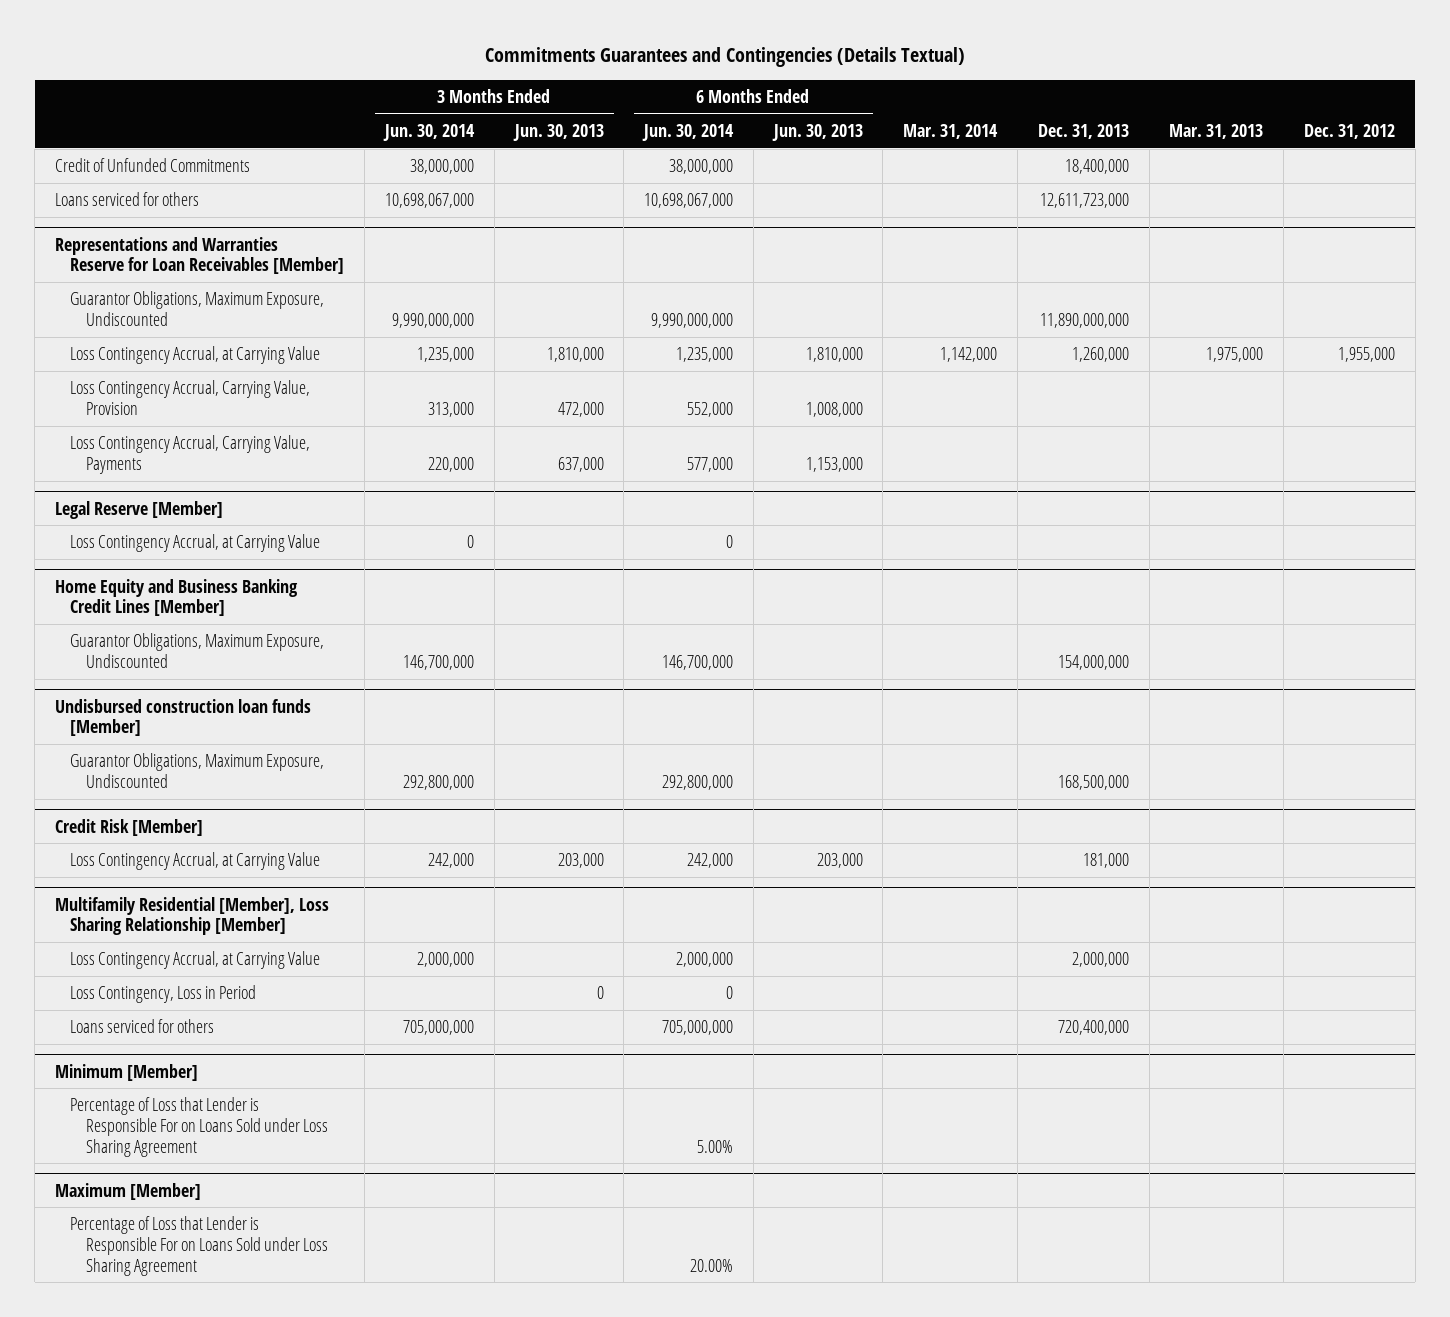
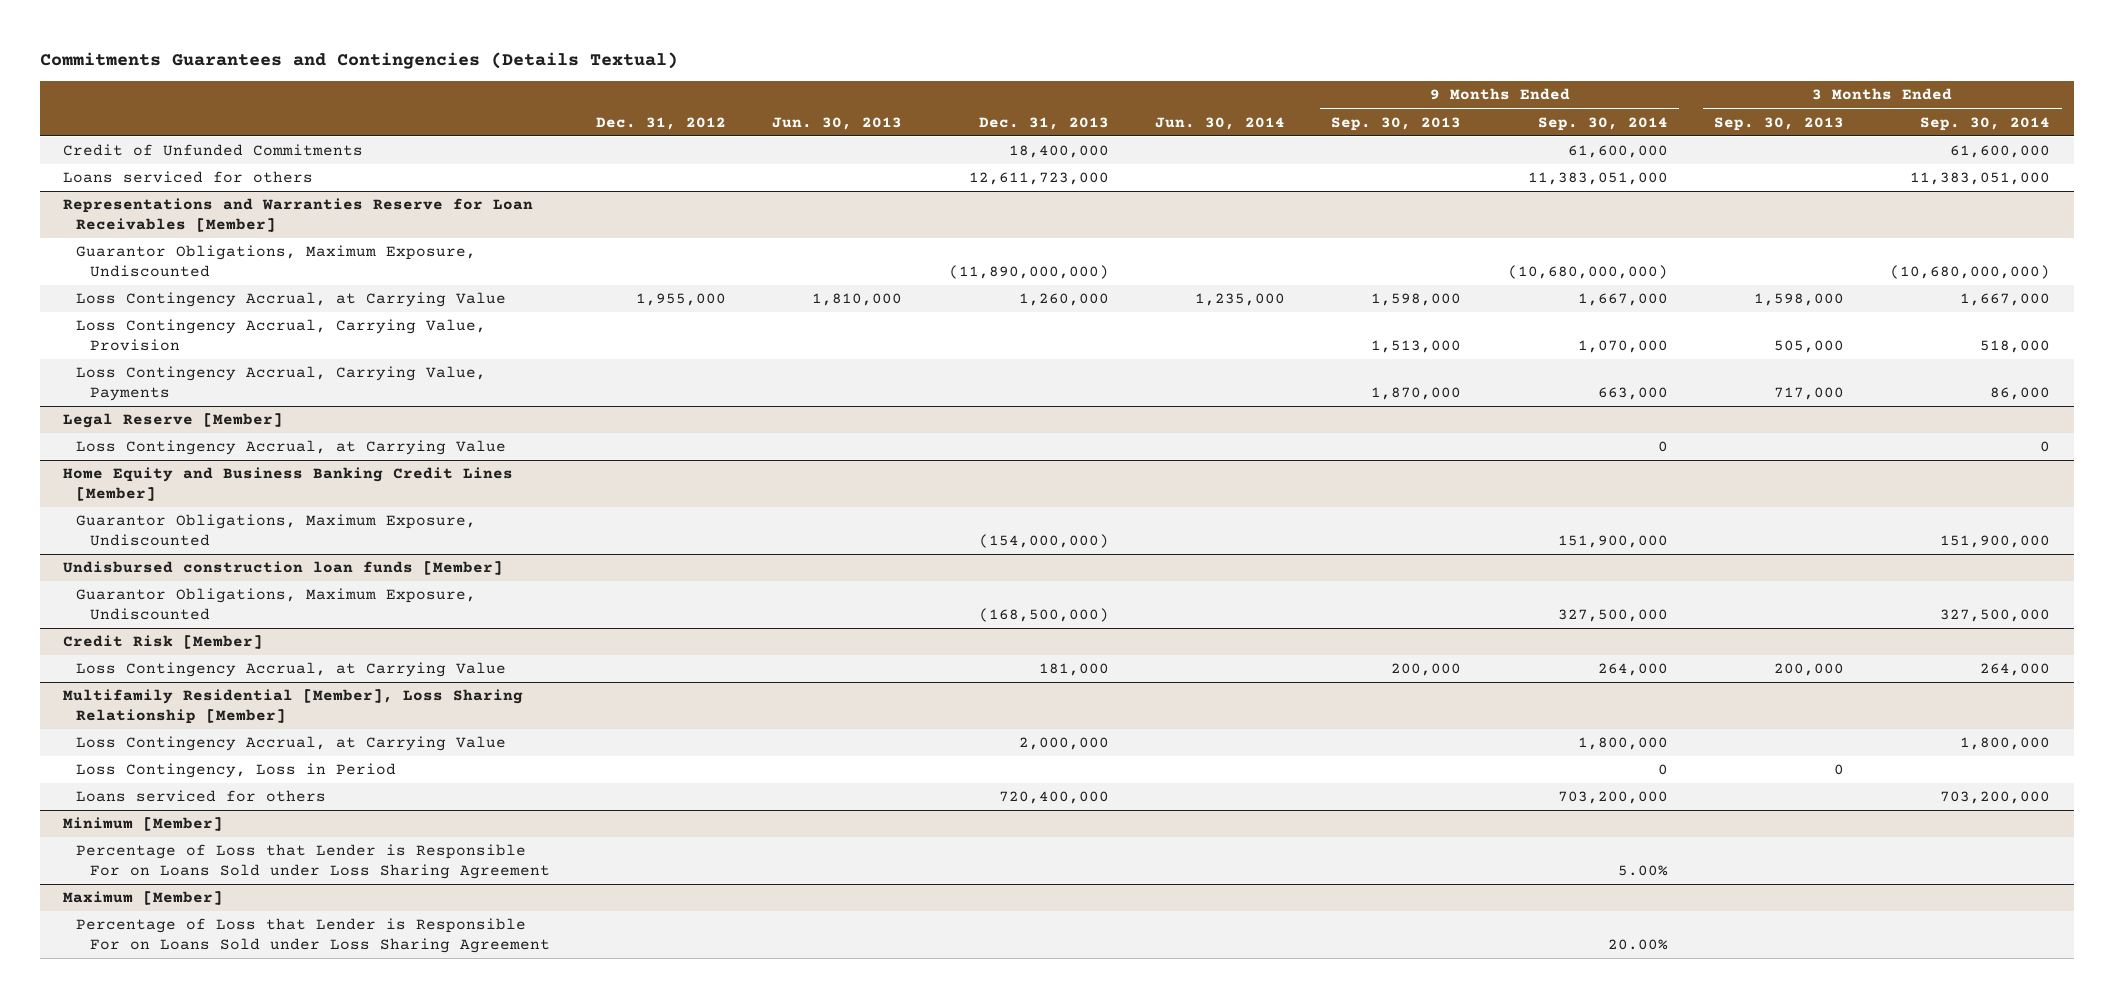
- | 3 Months Ended Jun. 30, 2014 | 3 Months Ended Jun. 30, 2013 | 6 Months Ended Jun. 30, 2014 | 6 Months Ended Jun. 30, 2013 | Mar. 31, 2014 | Dec. 31, 2013 | Mar. 31, 2013 | Dec. 31, 2012
+ | Dec. 31, 2012 | Jun. 30, 2013 | Dec. 31, 2013 | Jun. 30, 2014 | 9 Months Ended Sep. 30, 2013 | 9 Months Ended Sep. 30, 2014 | 3 Months Ended Sep. 30, 2013 | 3 Months Ended Sep. 30, 2014
@ Representations and Warranties Reserve for Loan Receivables [Member]
- Guarantor Obligations, Maximum Exposure, Undiscounted | 9,990,000,000 | | 9,990,000,000 | | | 11,890,000,000 | |
+ Guarantor Obligations, Maximum Exposure, Undiscounted | | | (11,890,000,000) | | | (10,680,000,000) | | (10,680,000,000)
@ Home Equity and Business Banking Credit Lines [Member]
- Guarantor Obligations, Maximum Exposure, Undiscounted | 146,700,000 | | 146,700,000 | | | 154,000,000 | |
+ Guarantor Obligations, Maximum Exposure, Undiscounted | | | (154,000,000) | | | 151,900,000 | | 151,900,000
@ Undisbursed construction loan funds [Member]
- Guarantor Obligations, Maximum Exposure, Undiscounted | 292,800,000 | | 292,800,000 | | | 168,500,000 | |
+ Guarantor Obligations, Maximum Exposure, Undiscounted | | | (168,500,000) | | | 327,500,000 | | 327,500,000

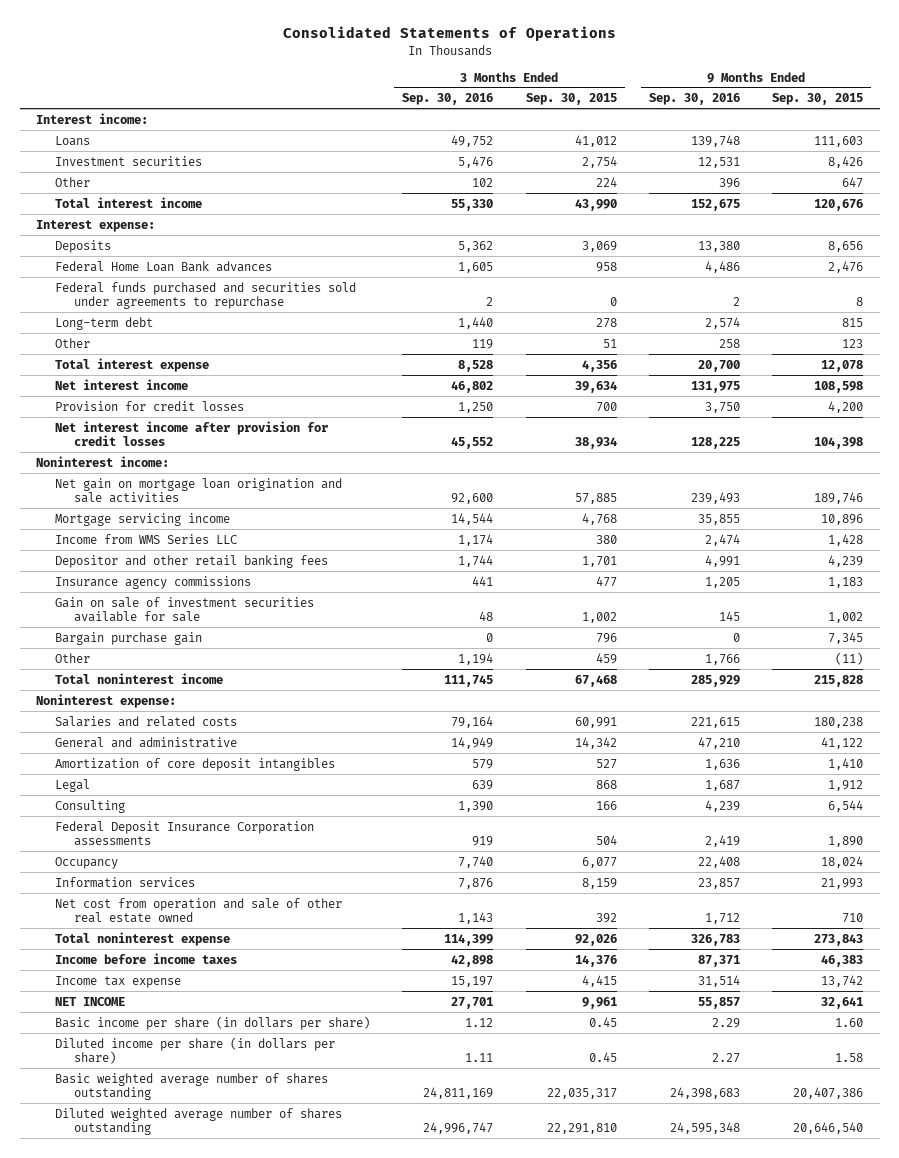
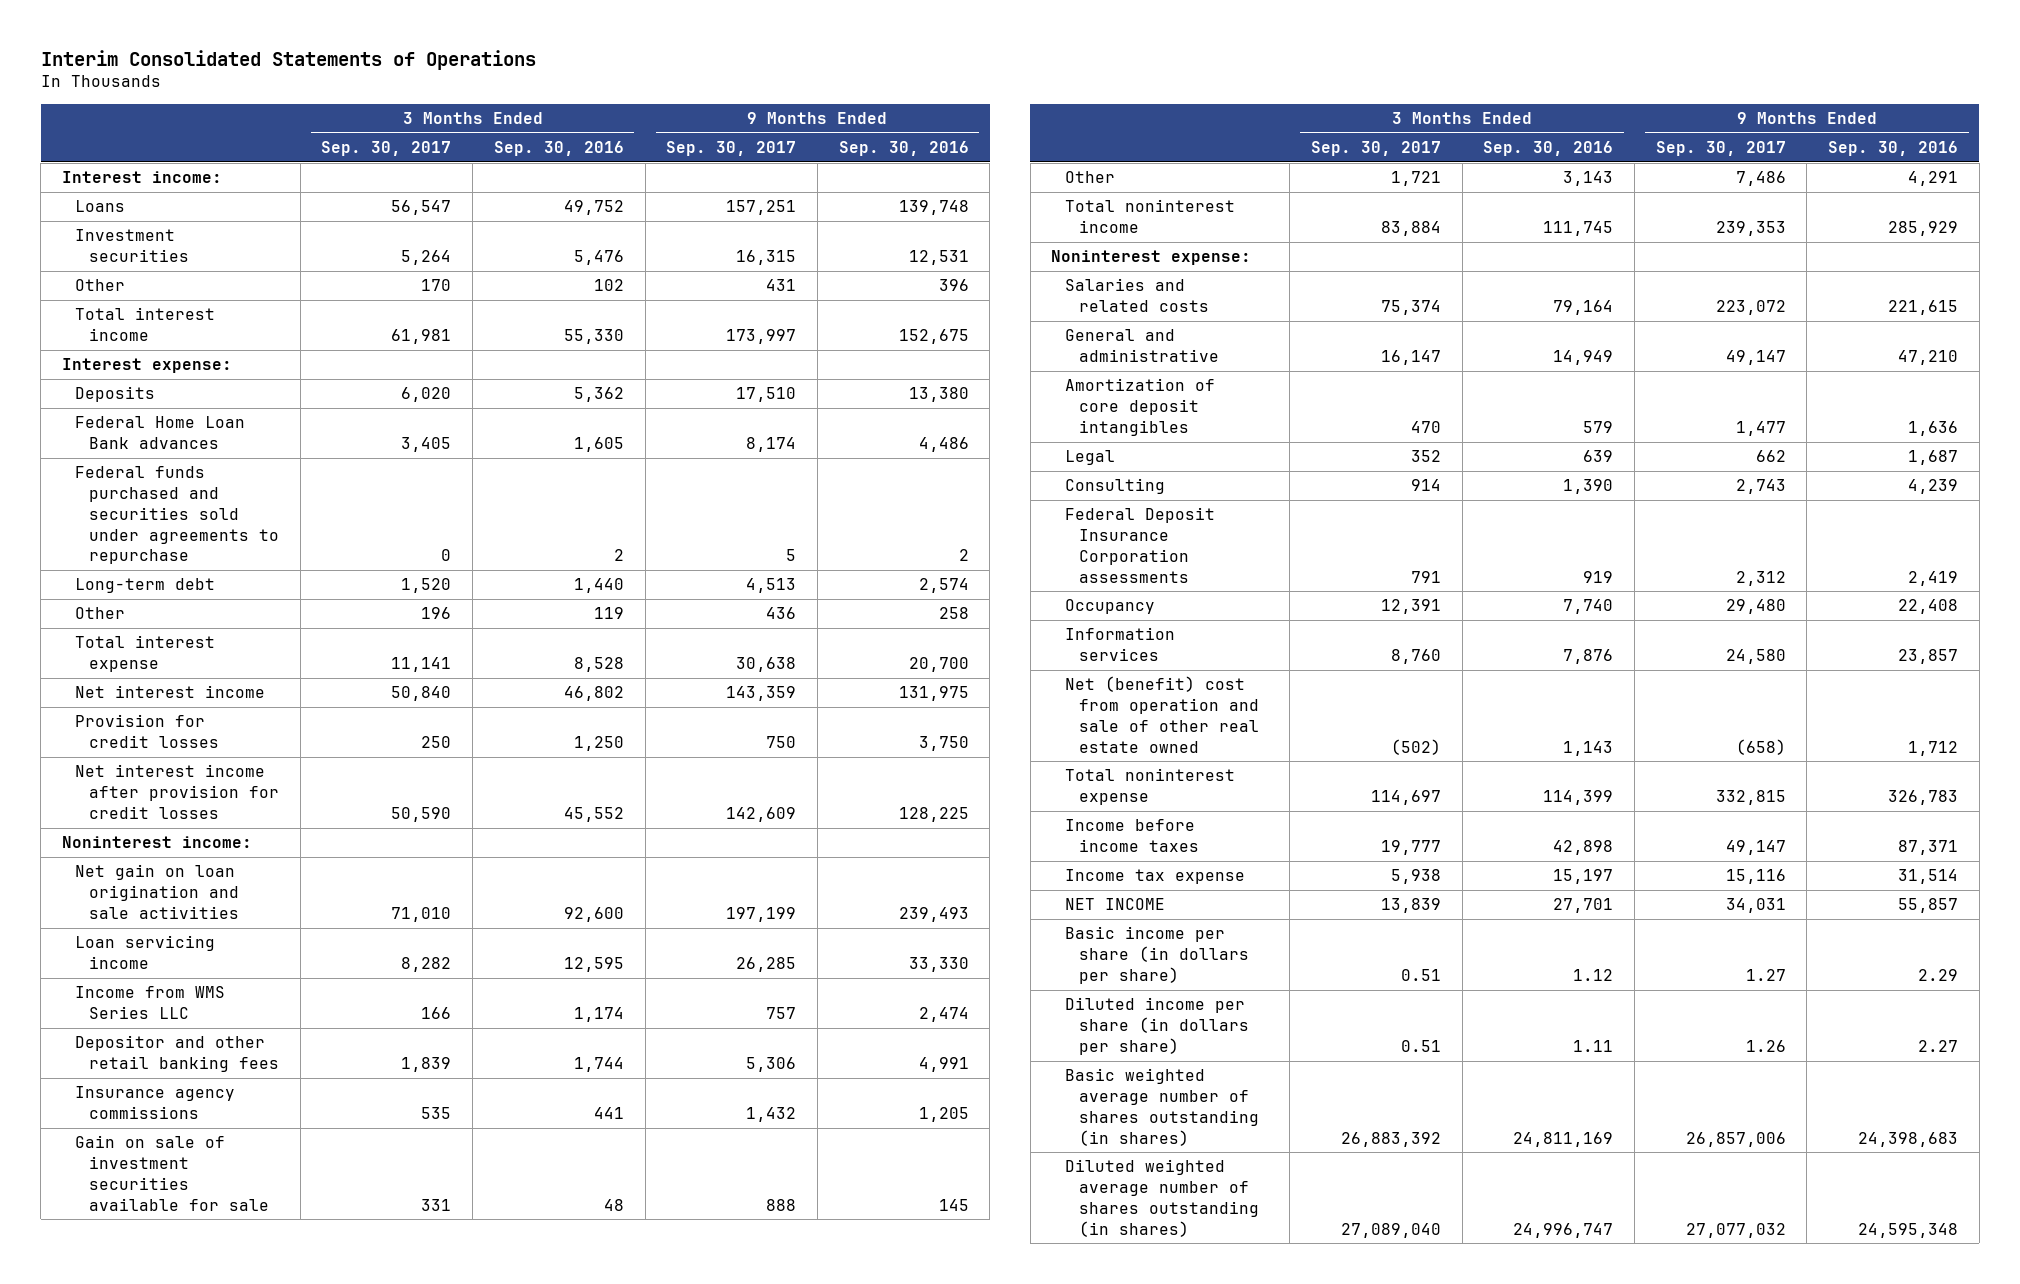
- Consolidated Statements of Operations
+ Interim Consolidated Statements of Operations
- | 3 Months Ended Sep. 30, 2016 | 3 Months Ended Sep. 30, 2015 | 9 Months Ended Sep. 30, 2016 | 9 Months Ended Sep. 30, 2015
+ | 3 Months Ended Sep. 30, 2017 | 3 Months Ended Sep. 30, 2016 | 9 Months Ended Sep. 30, 2017 | 9 Months Ended Sep. 30, 2016
- Net gain on mortgage loan origination and sale activities | 92,600 | 57,885 | 239,493 | 189,746
- Mortgage servicing income | 14,544 | 4,768 | 35,855 | 10,896
+ Net gain on loan origination and sale activities | 71,010 | 92,600 | 197,199 | 239,493
+ Loan servicing income | 8,282 | 12,595 | 26,285 | 33,330
- Bargain purchase gain | 0 | 796 | 0 | 7,345
- Other | 1,194 | 459 | 1,766 | (11)
+ Other | 1,721 | 3,143 | 7,486 | 4,291
- Net cost from operation and sale of other real estate owned | 1,143 | 392 | 1,712 | 710
+ Net (benefit) cost from operation and sale of other real estate owned | (502) | 1,143 | (658) | 1,712
- Basic weighted average number of shares outstanding | 24,811,169 | 22,035,317 | 24,398,683 | 20,407,386
- Diluted weighted average number of shares outstanding | 24,996,747 | 22,291,810 | 24,595,348 | 20,646,540
+ Basic weighted average number of shares outstanding (in shares) | 26,883,392 | 24,811,169 | 26,857,006 | 24,398,683
+ Diluted weighted average number of shares outstanding (in shares) | 27,089,040 | 24,996,747 | 27,077,032 | 24,595,348

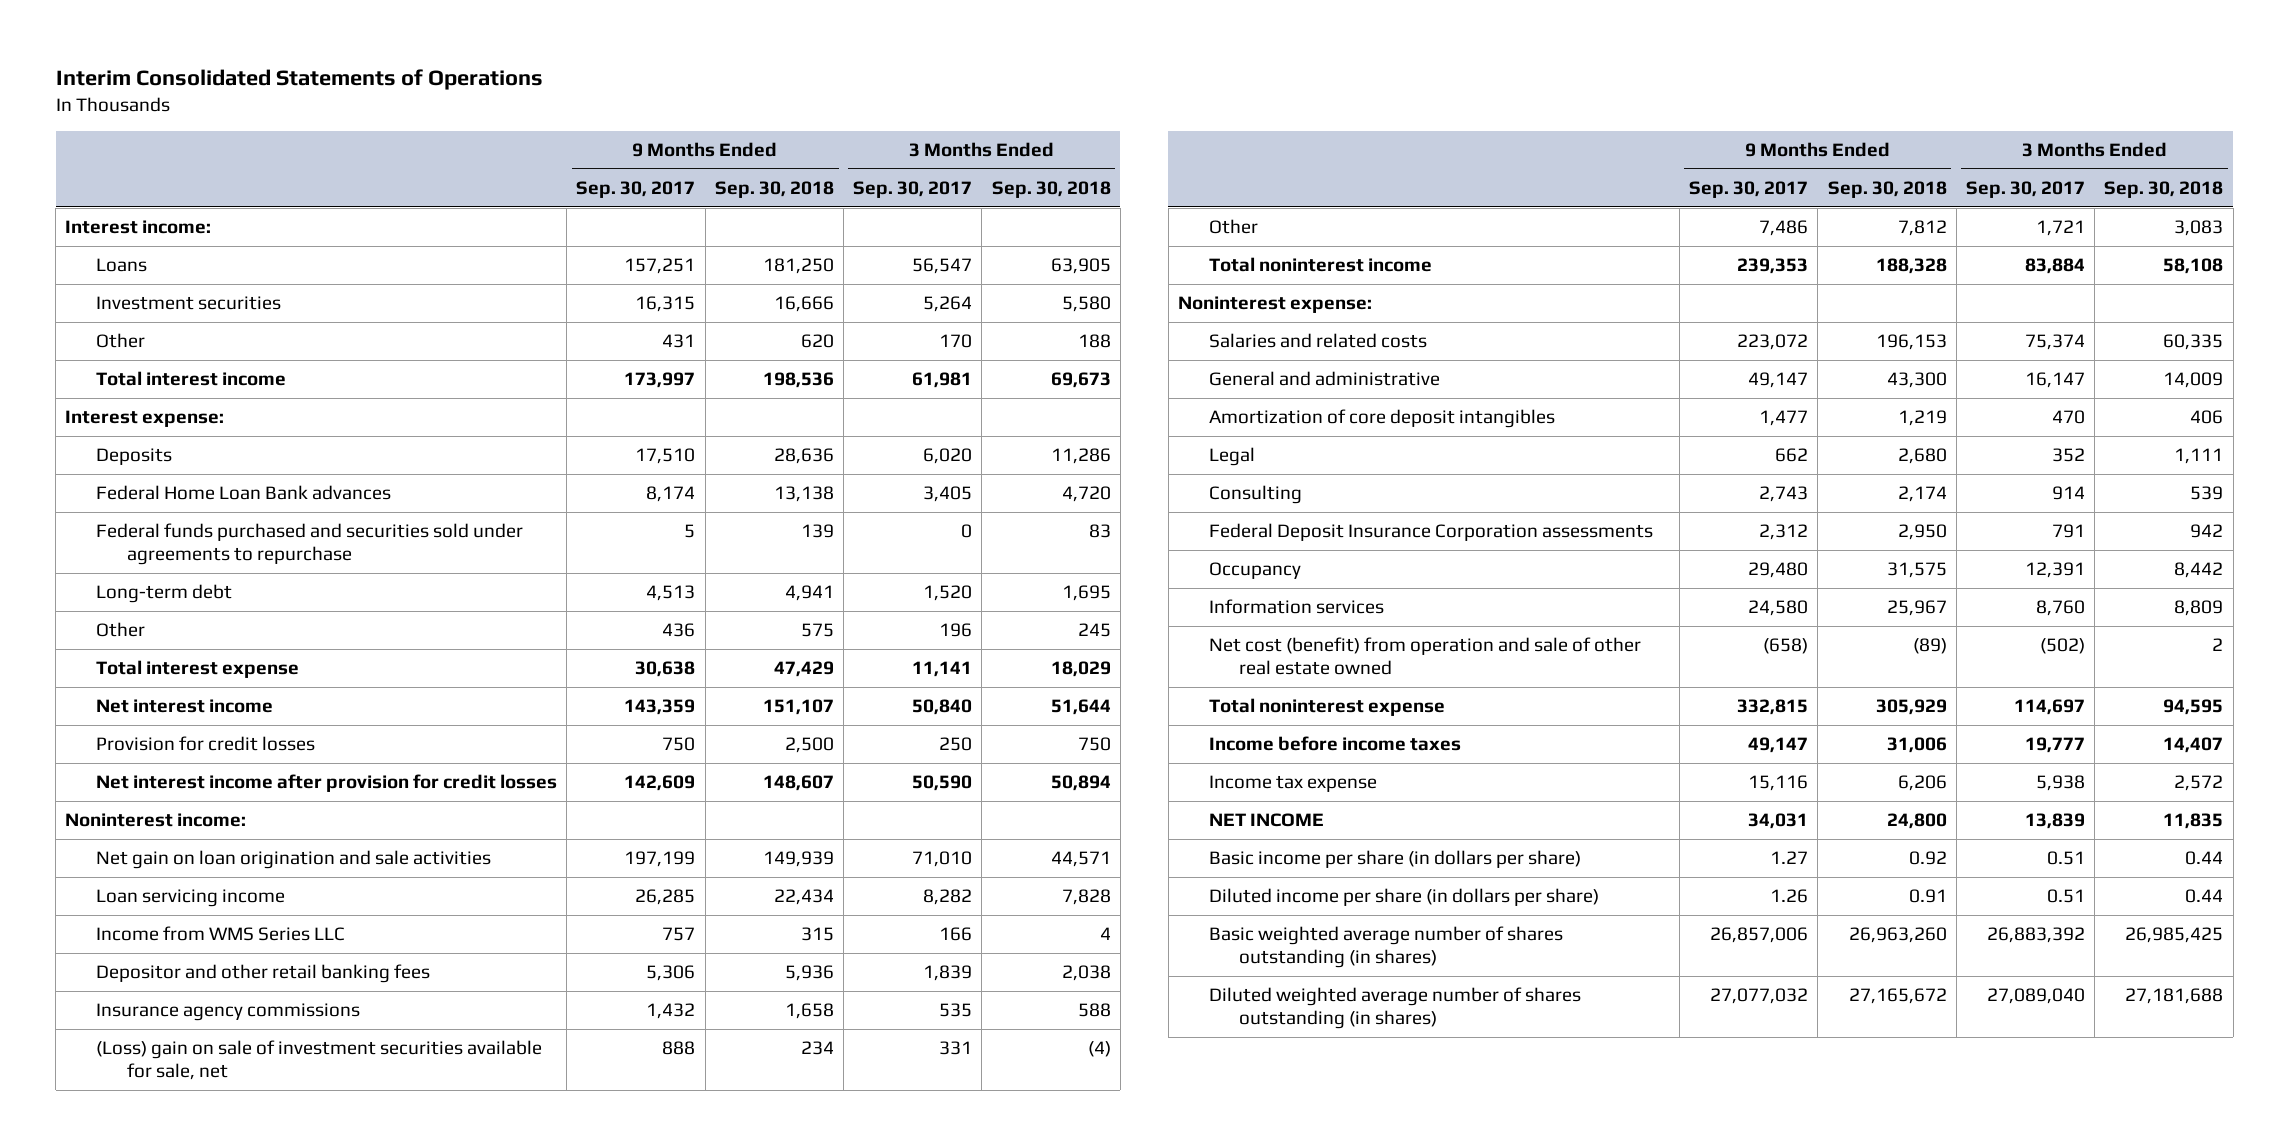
- | 3 Months Ended Sep. 30, 2017 | 3 Months Ended Sep. 30, 2016 | 9 Months Ended Sep. 30, 2017 | 9 Months Ended Sep. 30, 2016
+ | 9 Months Ended Sep. 30, 2017 | 9 Months Ended Sep. 30, 2018 | 3 Months Ended Sep. 30, 2017 | 3 Months Ended Sep. 30, 2018
- Gain on sale of investment securities available for sale | 331 | 48 | 888 | 145
+ (Loss) gain on sale of investment securities available for sale, net | 888 | 234 | 331 | (4)
- Net (benefit) cost from operation and sale of other real estate owned | (502) | 1,143 | (658) | 1,712
+ Net cost (benefit) from operation and sale of other real estate owned | (658) | (89) | (502) | 2

